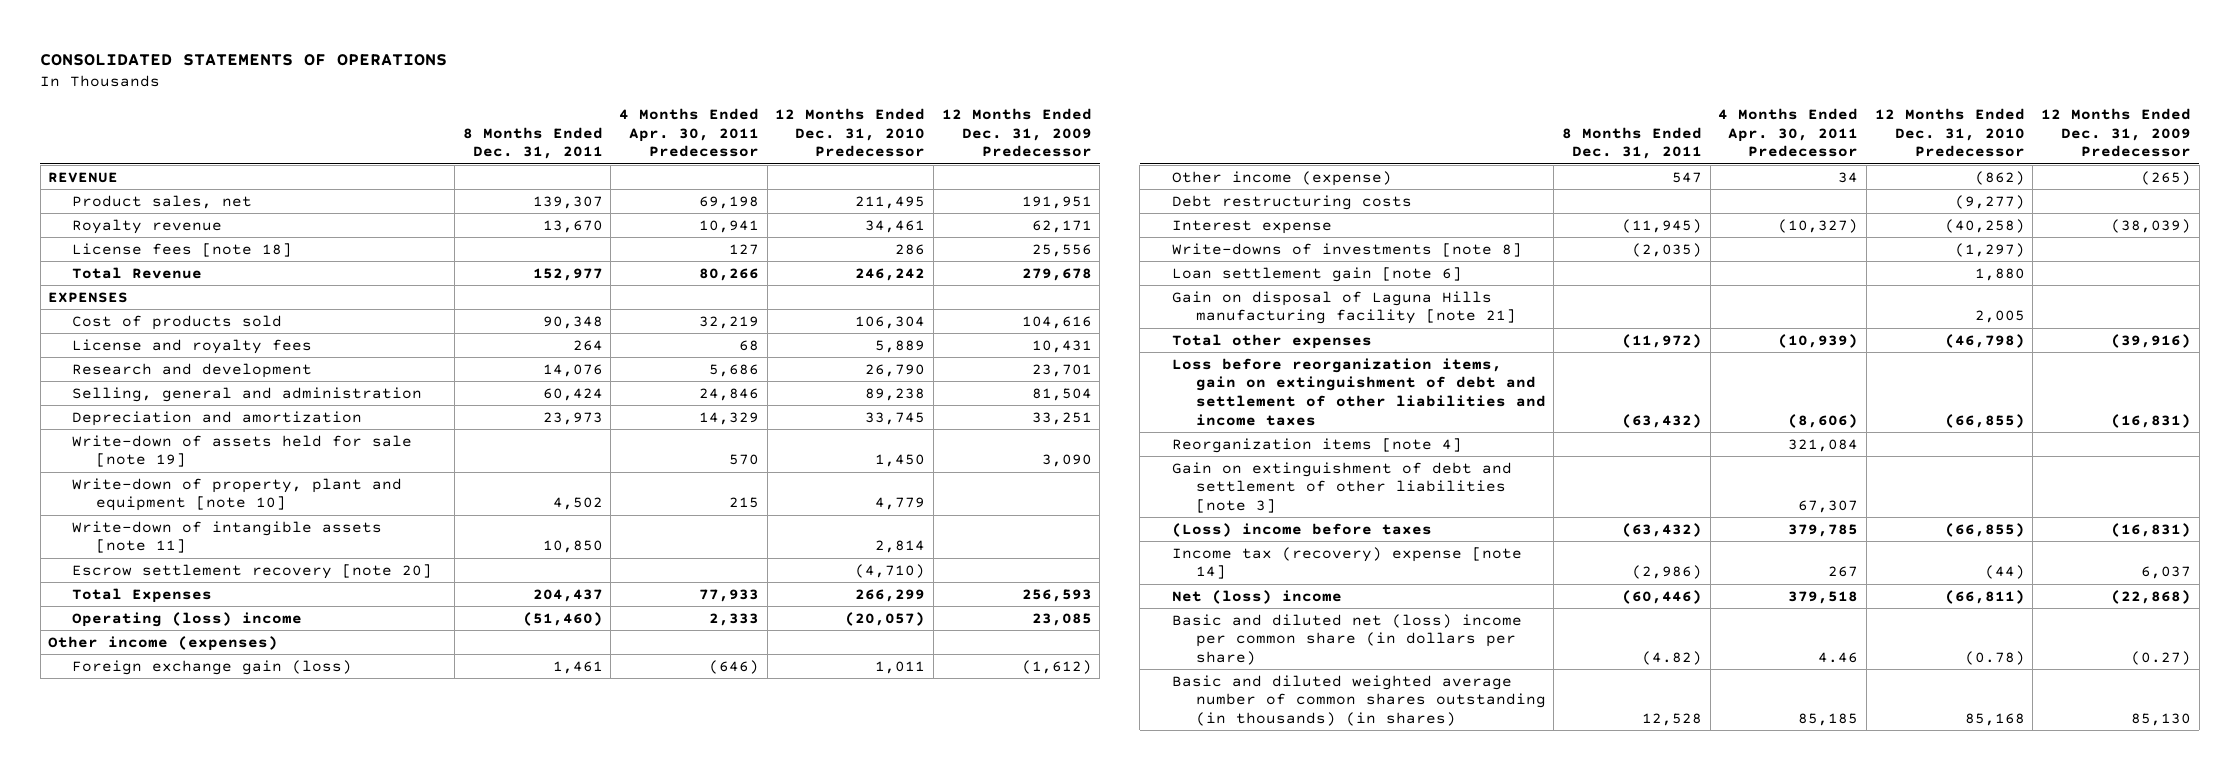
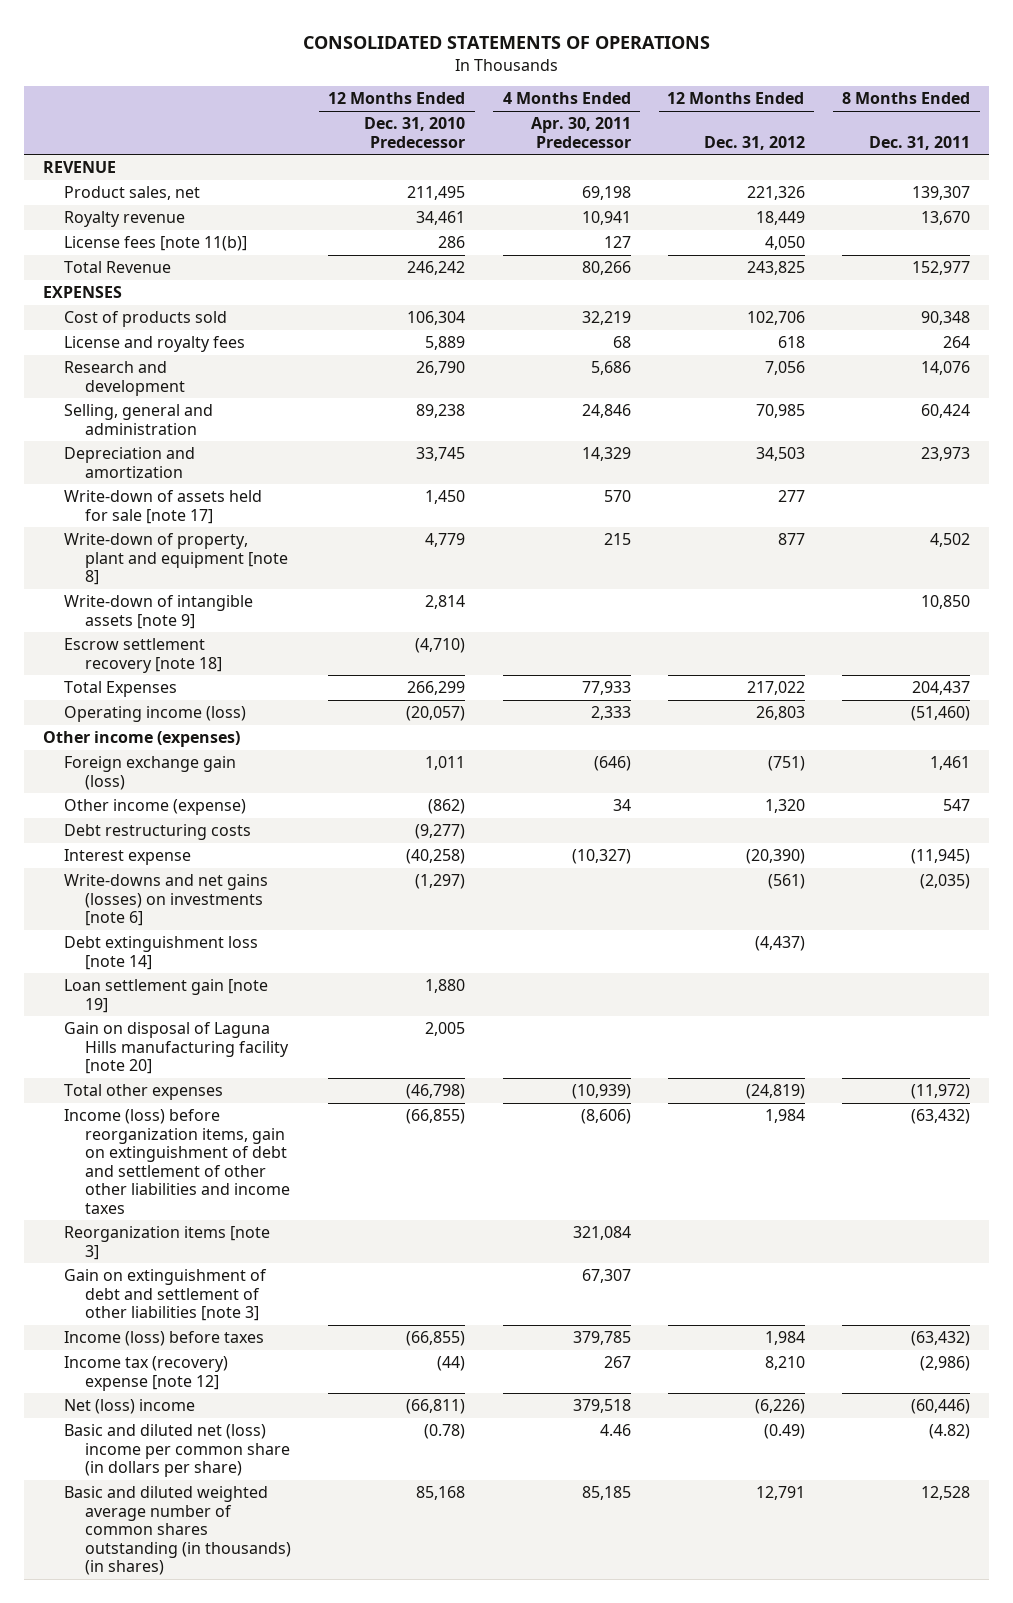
- | 8 Months Ended Dec. 31, 2011 | 4 Months Ended Apr. 30, 2011 Predecessor | 12 Months Ended Dec. 31, 2010 Predecessor | 12 Months Ended Dec. 31, 2009 Predecessor
+ | 12 Months Ended Dec. 31, 2010 Predecessor | 4 Months Ended Apr. 30, 2011 Predecessor | 12 Months Ended Dec. 31, 2012 | 8 Months Ended Dec. 31, 2011
- License fees [note 18] | | 127 | 286 | 25,556
+ License fees [note 11(b)] | 286 | 127 | 4,050 |
- Write-down of assets held for sale [note 19] | | 570 | 1,450 | 3,090
- Write-down of property, plant and equipment [note 10] | 4,502 | 215 | 4,779 |
- Write-down of intangible assets [note 11] | 10,850 | | 2,814 |
- Escrow settlement recovery [note 20] | | | (4,710) |
+ Write-down of assets held for sale [note 17] | 1,450 | 570 | 277 |
+ Write-down of property, plant and equipment [note 8] | 4,779 | 215 | 877 | 4,502
+ Write-down of intangible assets [note 9] | 2,814 | | | 10,850
+ Escrow settlement recovery [note 18] | (4,710) | | |
- Operating (loss) income | (51,460) | 2,333 | (20,057) | 23,085
+ Operating income (loss) | (20,057) | 2,333 | 26,803 | (51,460)
- Write-downs of investments [note 8] | (2,035) | | (1,297) |
- Loan settlement gain [note 6] | | | 1,880 |
- Gain on disposal of Laguna Hills manufacturing facility [note 21] | | | 2,005 |
+ Write-downs and net gains (losses) on investments [note 6] | (1,297) | | (561) | (2,035)
+ Debt extinguishment loss [note 14] | | | (4,437) |
+ Loan settlement gain [note 19] | 1,880 | | |
+ Gain on disposal of Laguna Hills manufacturing facility [note 20] | 2,005 | | |
- Loss before reorganization items, gain on extinguishment of debt and settlement of other liabilities and income taxes | (63,432) | (8,606) | (66,855) | (16,831)
- Reorganization items [note 4] | | 321,084 | |
+ Income (loss) before reorganization items, gain on extinguishment of debt and settlement of other other liabilities and income taxes | (66,855) | (8,606) | 1,984 | (63,432)
+ Reorganization items [note 3] | | 321,084 | |
- (Loss) income before taxes | (63,432) | 379,785 | (66,855) | (16,831)
- Income tax (recovery) expense [note 14] | (2,986) | 267 | (44) | 6,037
+ Income (loss) before taxes | (66,855) | 379,785 | 1,984 | (63,432)
+ Income tax (recovery) expense [note 12] | (44) | 267 | 8,210 | (2,986)

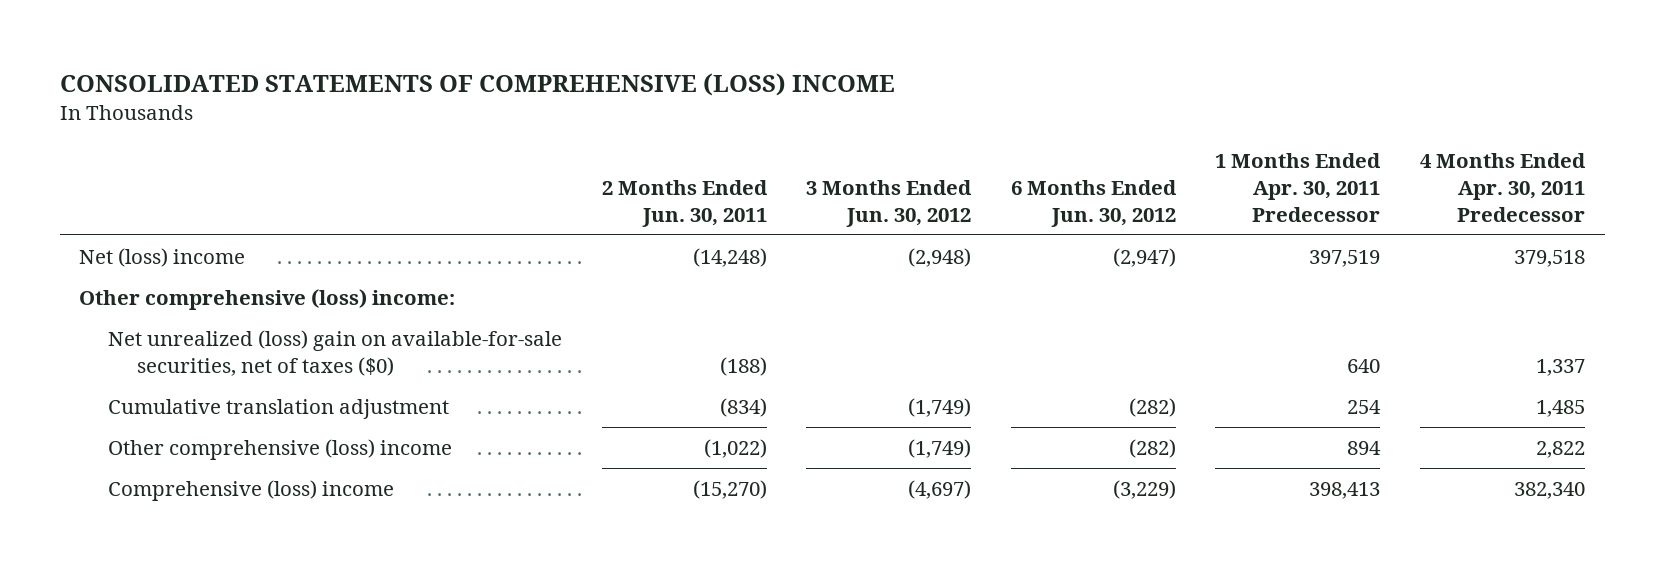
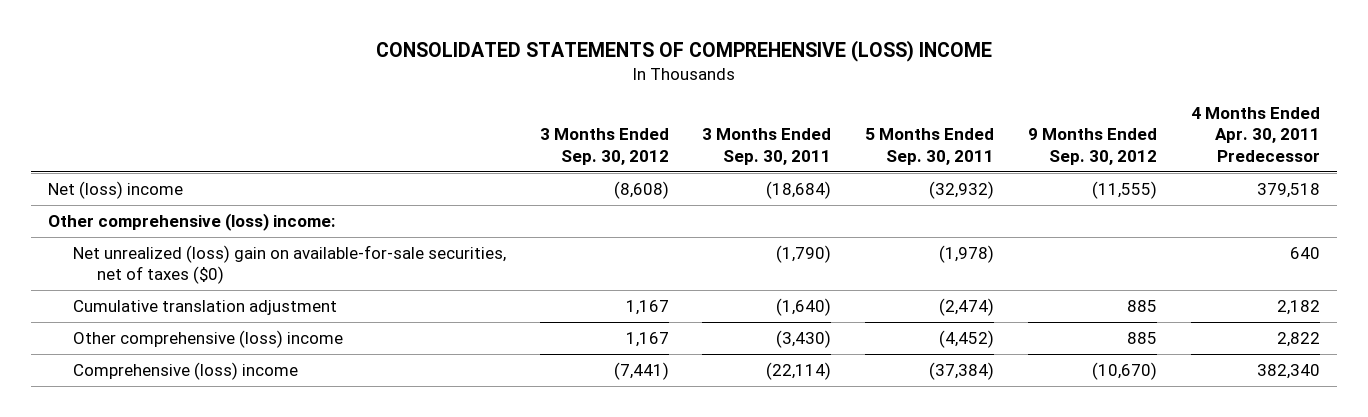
- | 2 Months Ended Jun. 30, 2011 | 3 Months Ended Jun. 30, 2012 | 6 Months Ended Jun. 30, 2012 | 1 Months Ended Apr. 30, 2011 Predecessor | 4 Months Ended Apr. 30, 2011 Predecessor
+ | 3 Months Ended Sep. 30, 2012 | 3 Months Ended Sep. 30, 2011 | 5 Months Ended Sep. 30, 2011 | 9 Months Ended Sep. 30, 2012 | 4 Months Ended Apr. 30, 2011 Predecessor
- Net unrealized (loss) gain on available-for-sale securities, net of taxes ($0) | (188) | | | 640 | 1,337
- Cumulative translation adjustment | (834) | (1,749) | (282) | 254 | 1,485
+ Net unrealized (loss) gain on available-for-sale securities, net of taxes ($0) | | (1,790) | (1,978) | | 640
+ Cumulative translation adjustment | 1,167 | (1,640) | (2,474) | 885 | 2,182

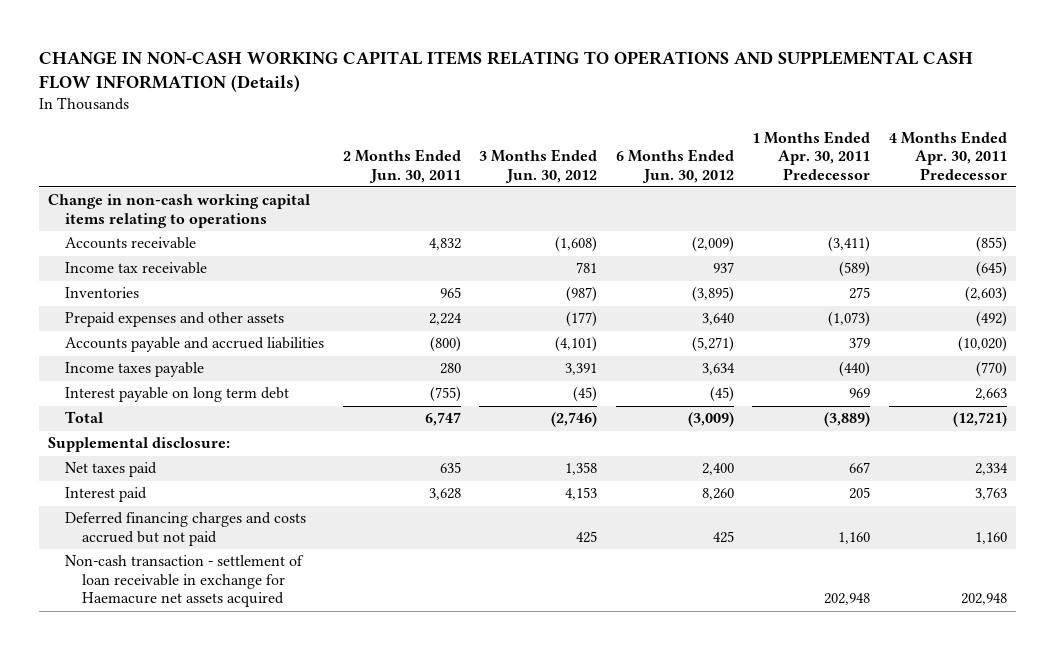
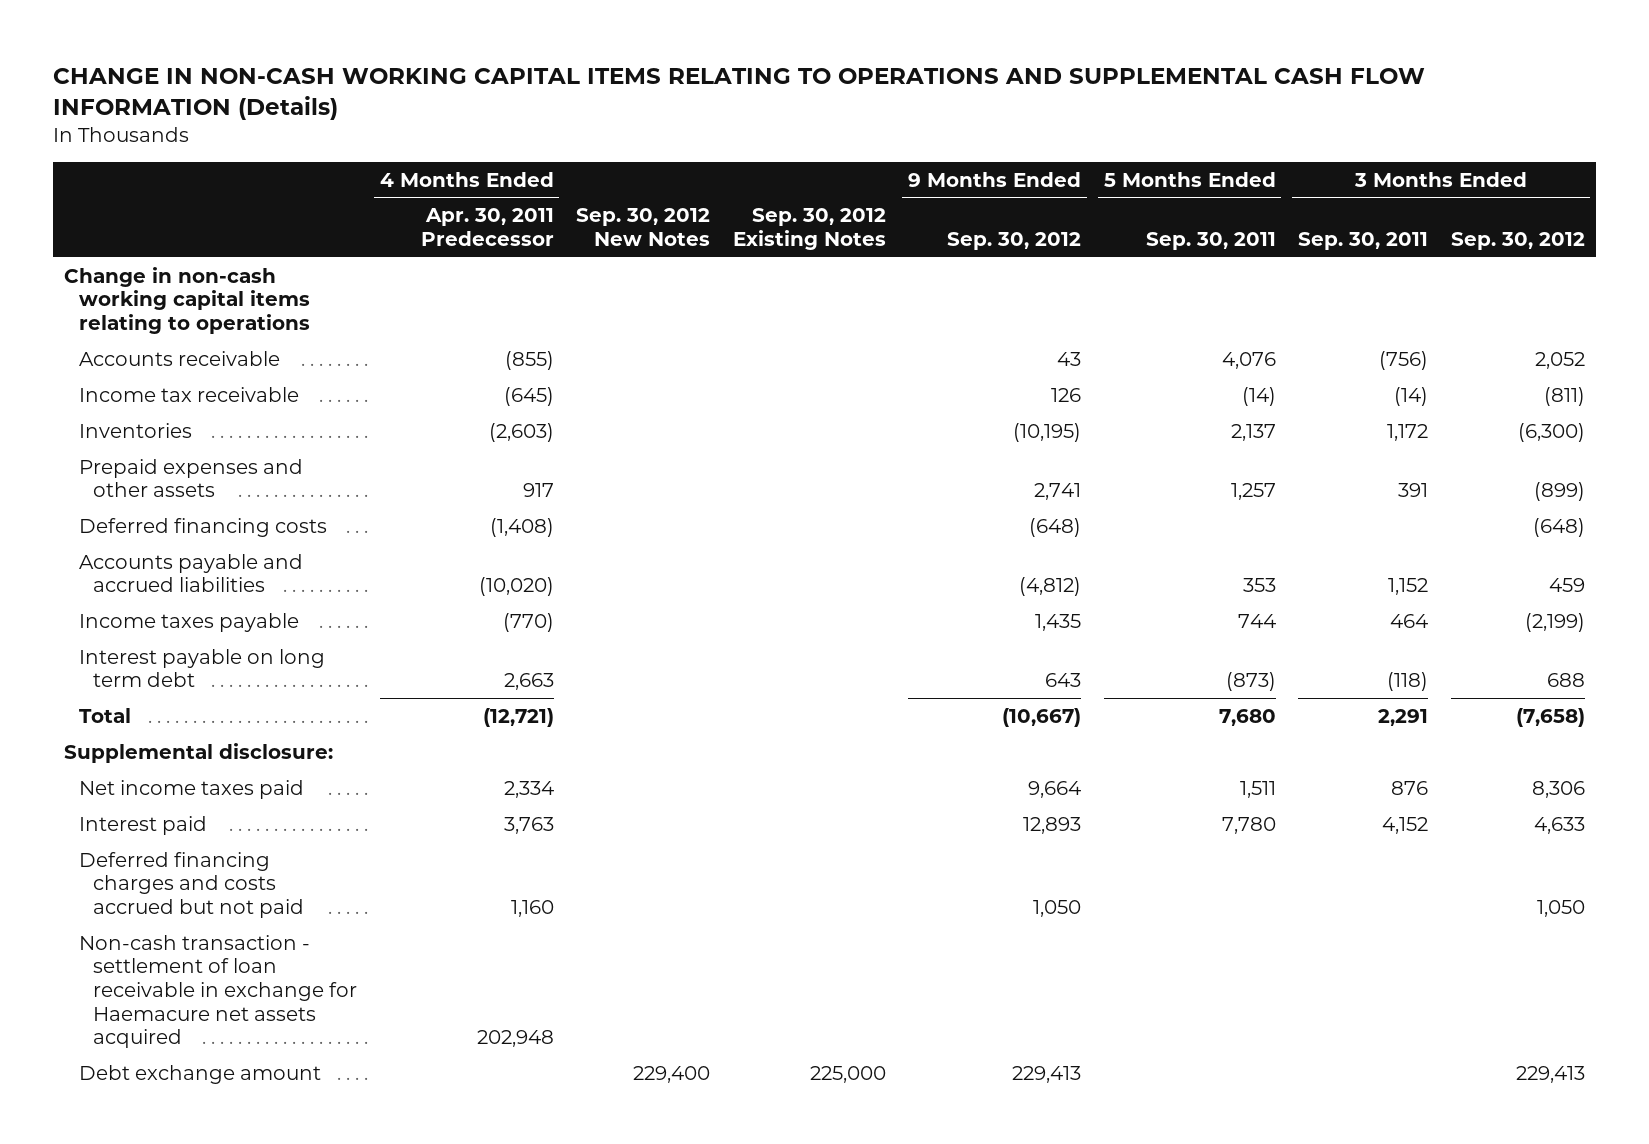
- | 2 Months Ended Jun. 30, 2011 | 3 Months Ended Jun. 30, 2012 | 6 Months Ended Jun. 30, 2012 | 1 Months Ended Apr. 30, 2011 Predecessor | 4 Months Ended Apr. 30, 2011 Predecessor
+ | 4 Months Ended Apr. 30, 2011 Predecessor | Sep. 30, 2012 New Notes | Sep. 30, 2012 Existing Notes | 9 Months Ended Sep. 30, 2012 | 5 Months Ended Sep. 30, 2011 | 3 Months Ended Sep. 30, 2011 | 3 Months Ended Sep. 30, 2012
- Prepaid expenses and other assets | 2,224 | (177) | 3,640 | (1,073) | (492)
+ Prepaid expenses and other assets | 917 | | | 2,741 | 1,257 | 391 | (899)
+ Deferred financing costs | (1,408) | | | (648) | | | (648)
- Net taxes paid | 635 | 1,358 | 2,400 | 667 | 2,334
+ Net income taxes paid | 2,334 | | | 9,664 | 1,511 | 876 | 8,306
+ Debt exchange amount | | 229,400 | 225,000 | 229,413 | | | 229,413

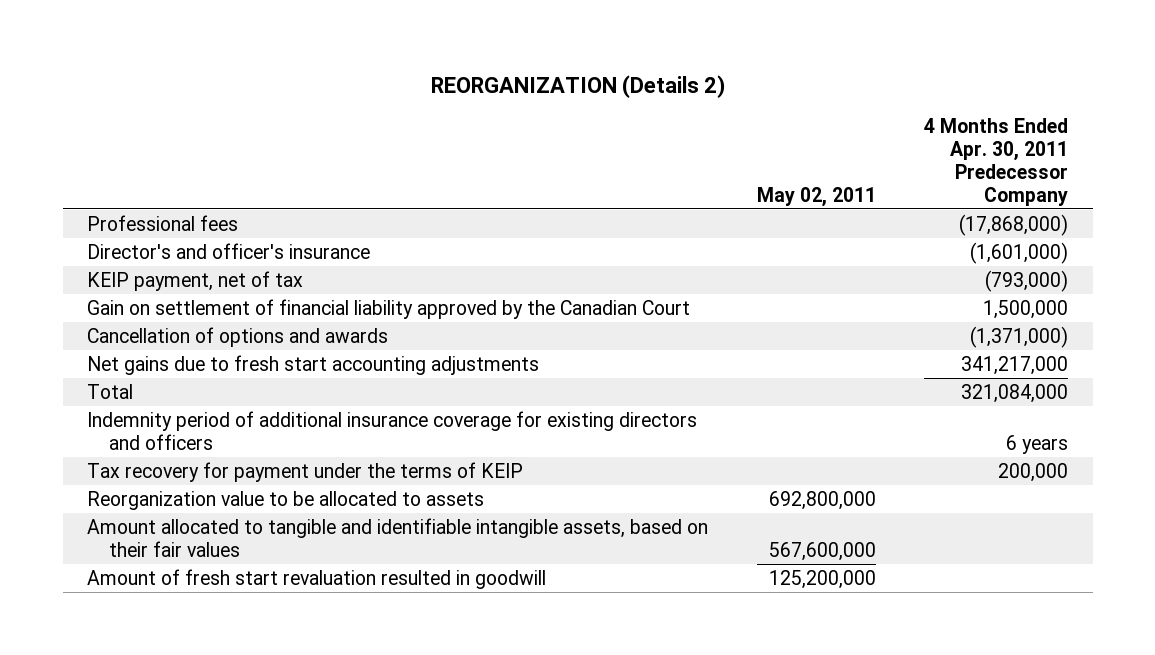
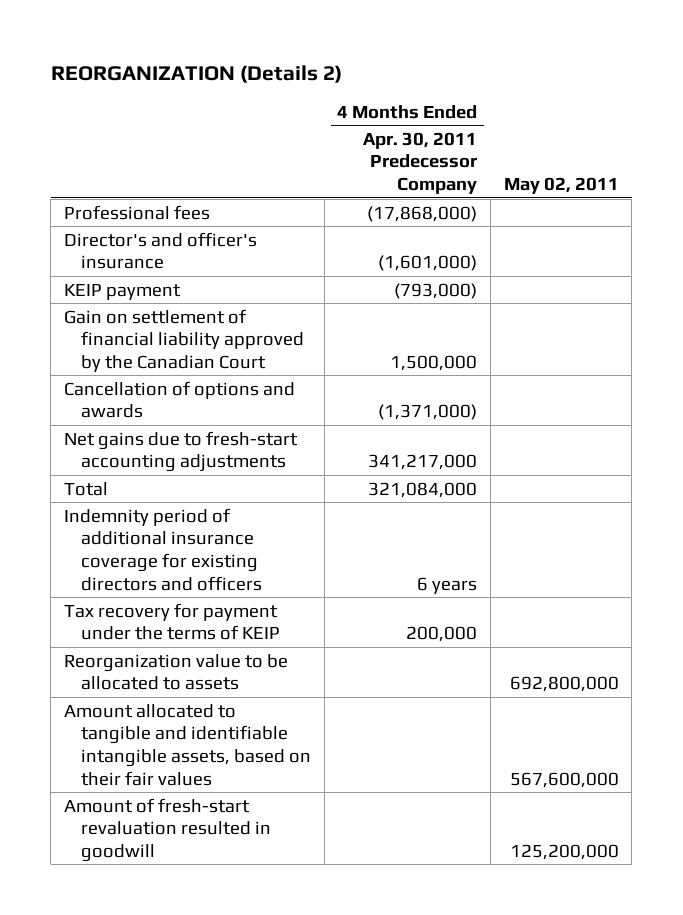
- | May 02, 2011 | 4 Months Ended Apr. 30, 2011 Predecessor Company
+ | 4 Months Ended Apr. 30, 2011 Predecessor Company | May 02, 2011
- KEIP payment, net of tax | | (793,000)
+ KEIP payment | (793,000) |
- Net gains due to fresh start accounting adjustments | | 341,217,000
+ Net gains due to fresh-start accounting adjustments | 341,217,000 |
- Amount of fresh start revaluation resulted in goodwill | 125,200,000 |
+ Amount of fresh-start revaluation resulted in goodwill | | 125,200,000

